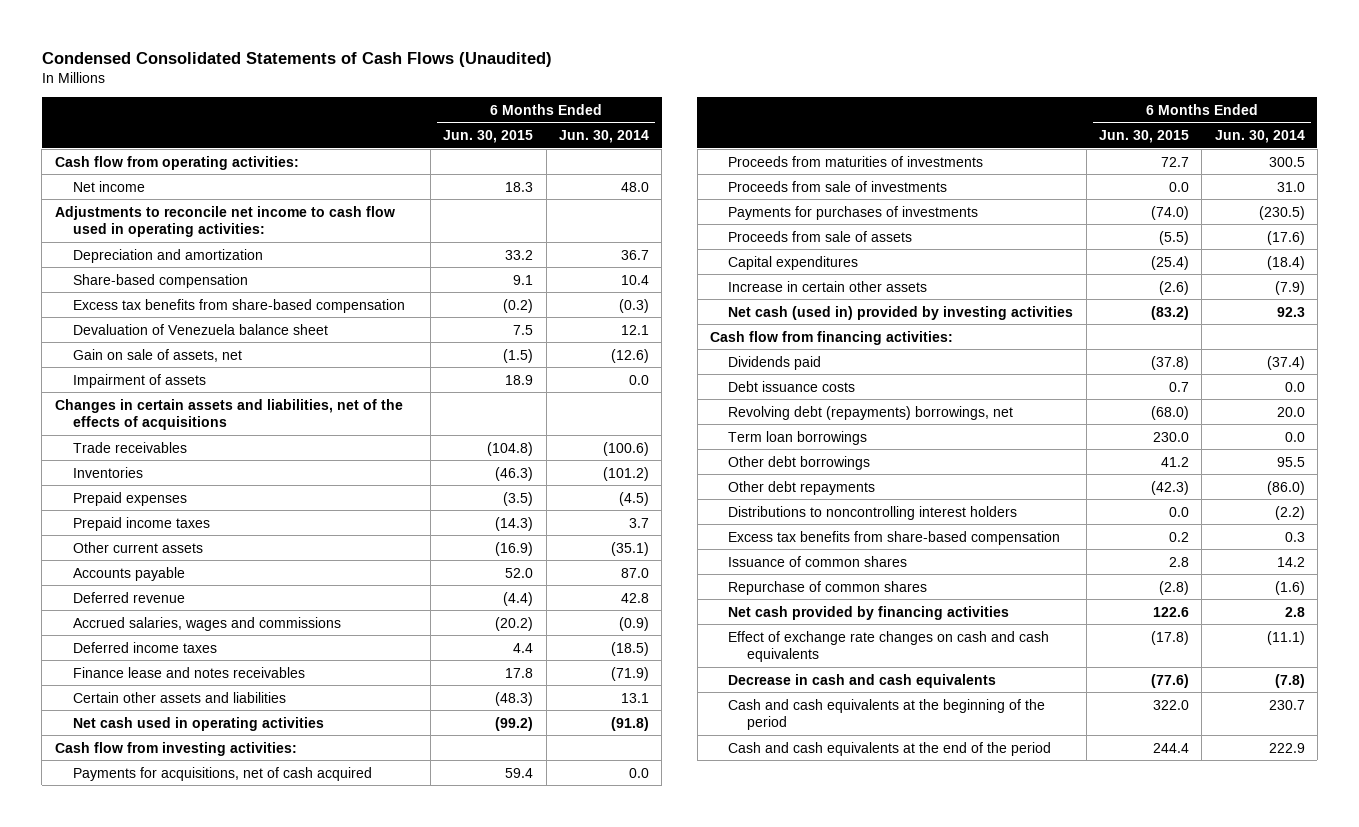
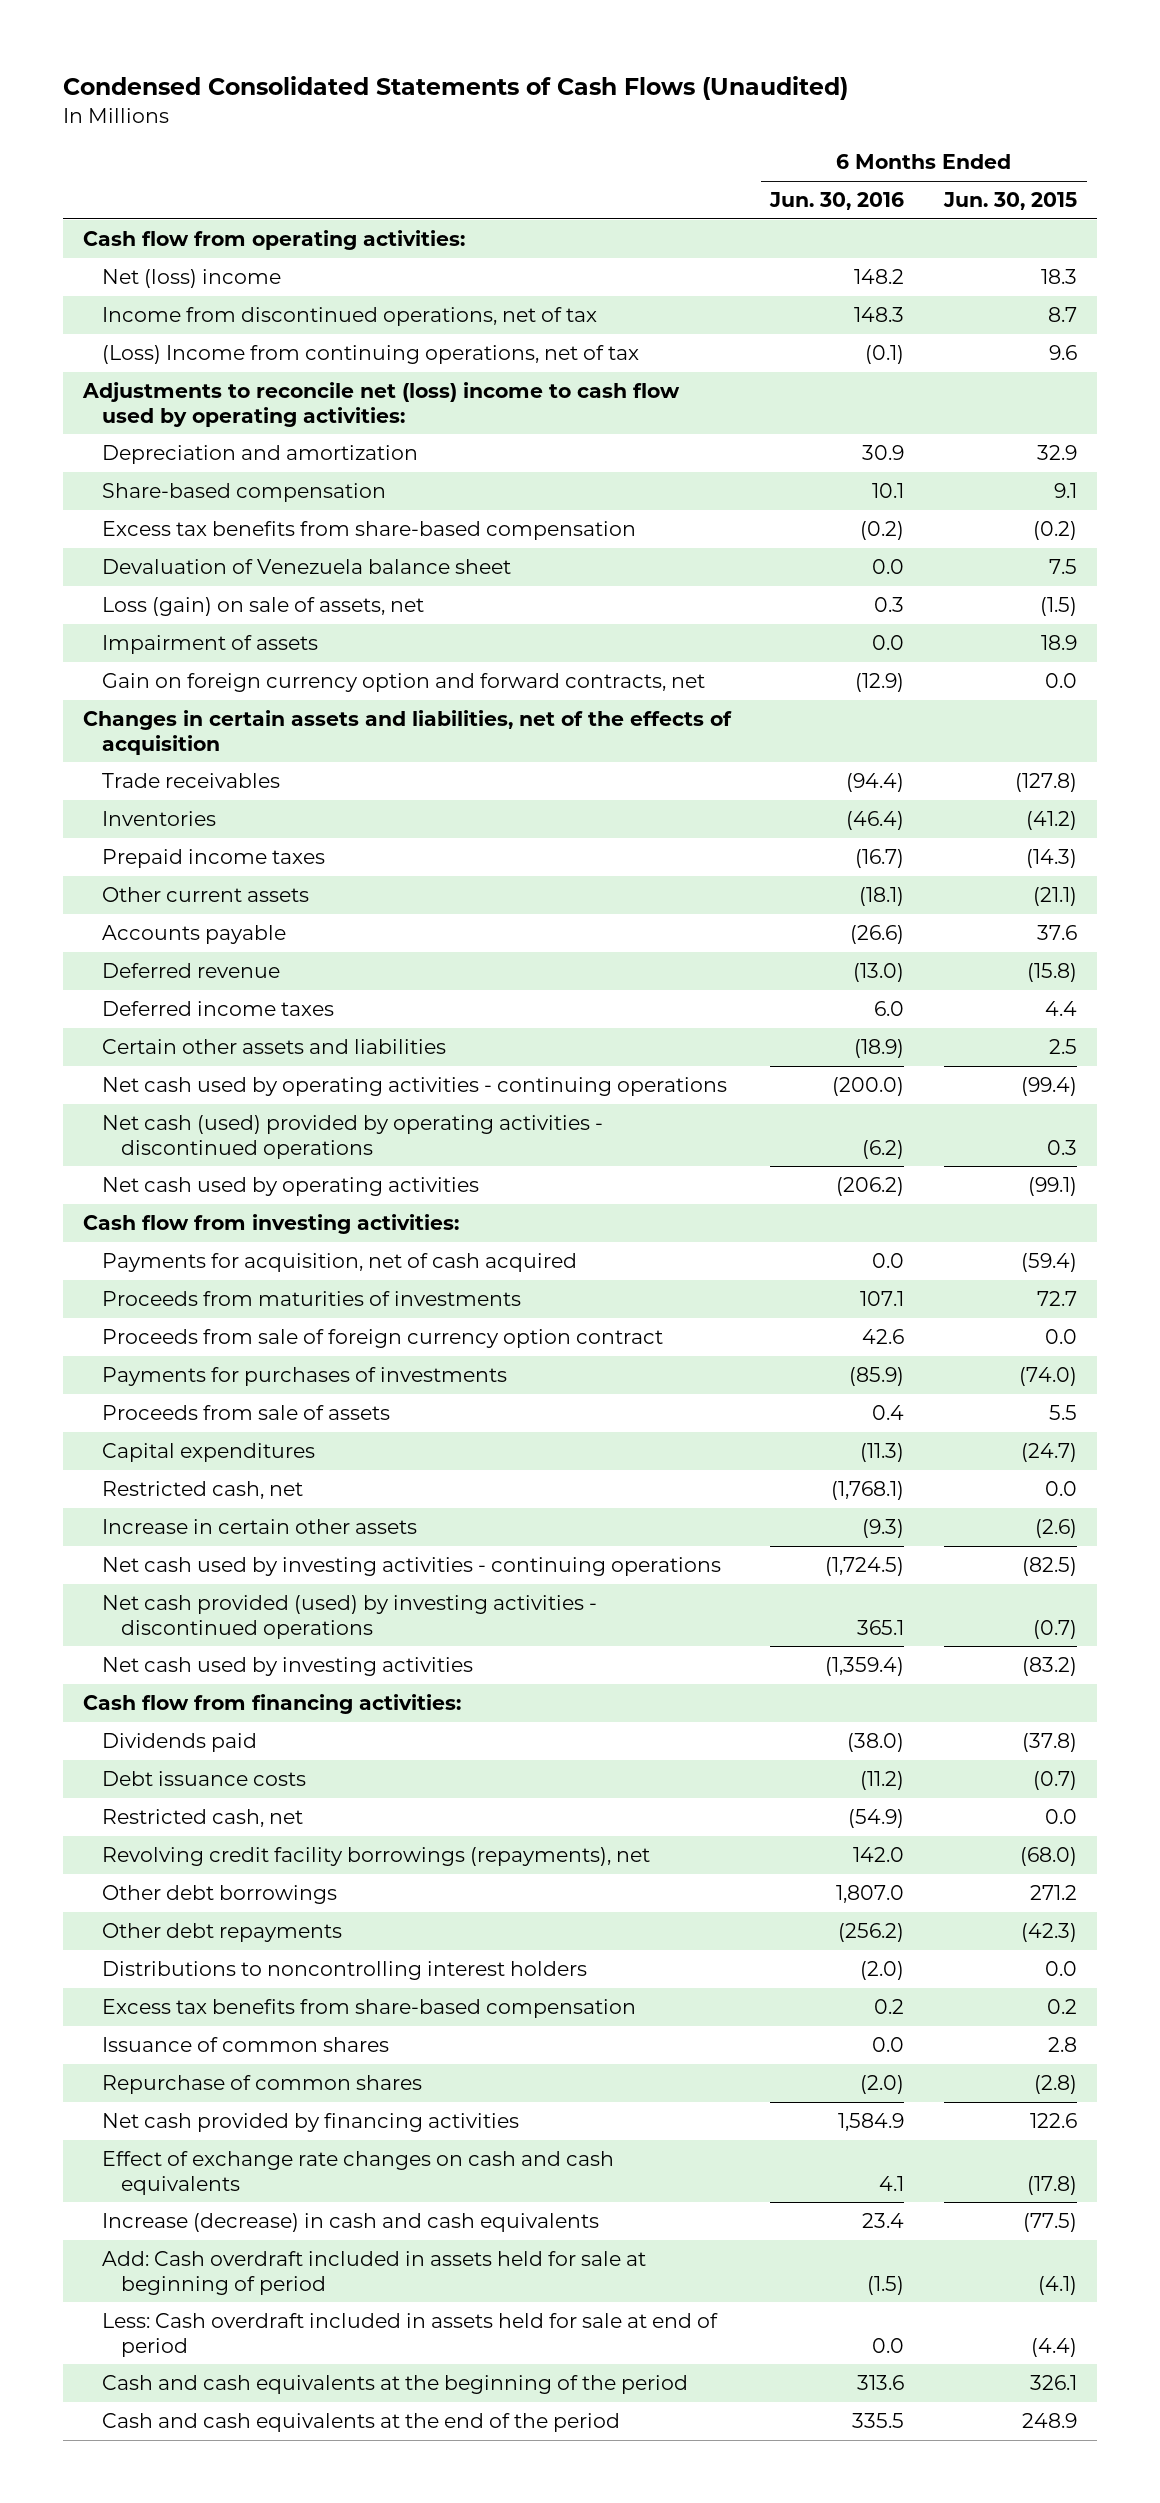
- | 6 Months Ended Jun. 30, 2015 | 6 Months Ended Jun. 30, 2014
+ | 6 Months Ended Jun. 30, 2016 | 6 Months Ended Jun. 30, 2015
- Net income | 18.3 | 48.0
- Adjustments to reconcile net income to cash flow used in operating activities:
- Depreciation and amortization | 33.2 | 36.7
+ Net (loss) income | 148.2 | 18.3
+ Income from discontinued operations, net of tax | 148.3 | 8.7
+ (Loss) Income from continuing operations, net of tax | (0.1) | 9.6
+ Adjustments to reconcile net (loss) income to cash flow used by operating activities:
+ Depreciation and amortization | 30.9 | 32.9
- Gain on sale of assets, net | (1.5) | (12.6)
+ Loss (gain) on sale of assets, net | 0.3 | (1.5)
- Changes in certain assets and liabilities, net of the effects of acquisitions
- Trade receivables | (104.8) | (100.6)
- Inventories | (46.3) | (101.2)
- Prepaid expenses | (3.5) | (4.5)
+ Gain on foreign currency option and forward contracts, net | (12.9) | 0.0
+ Changes in certain assets and liabilities, net of the effects of acquisition
+ Trade receivables | (94.4) | (127.8)
+ Inventories | (46.4) | (41.2)
- Other current assets | (16.9) | (35.1)
- Accounts payable | 52.0 | 87.0
- Deferred revenue | (4.4) | 42.8
- Accrued salaries, wages and commissions | (20.2) | (0.9)
+ Other current assets | (18.1) | (21.1)
+ Accounts payable | (26.6) | 37.6
+ Deferred revenue | (13.0) | (15.8)
- Finance lease and notes receivables | 17.8 | (71.9)
- Certain other assets and liabilities | (48.3) | 13.1
- Net cash used in operating activities | (99.2) | (91.8)
+ Certain other assets and liabilities | (18.9) | 2.5
+ Net cash used by operating activities - continuing operations | (200.0) | (99.4)
+ Net cash (used) provided by operating activities - discontinued operations | (6.2) | 0.3
+ Net cash used by operating activities | (206.2) | (99.1)
- Payments for acquisitions, net of cash acquired | 59.4 | 0.0
+ Payments for acquisition, net of cash acquired | 0.0 | (59.4)
- Proceeds from sale of investments | 0.0 | 31.0
+ Proceeds from sale of foreign currency option contract | 42.6 | 0.0
- Proceeds from sale of assets | (5.5) | (17.6)
- Capital expenditures | (25.4) | (18.4)
+ Proceeds from sale of assets | 0.4 | 5.5
+ Capital expenditures | (11.3) | (24.7)
+ Restricted cash, net | (1,768.1) | 0.0
- Net cash (used in) provided by investing activities | (83.2) | 92.3
+ Net cash used by investing activities - continuing operations | (1,724.5) | (82.5)
+ Net cash provided (used) by investing activities - discontinued operations | 365.1 | (0.7)
+ Net cash used by investing activities | (1,359.4) | (83.2)
- Debt issuance costs | 0.7 | 0.0
- Revolving debt (repayments) borrowings, net | (68.0) | 20.0
- Term loan borrowings | 230.0 | 0.0
- Other debt borrowings | 41.2 | 95.5
+ Debt issuance costs | (11.2) | (0.7)
+ Restricted cash, net | (54.9) | 0.0
+ Revolving credit facility borrowings (repayments), net | 142.0 | (68.0)
+ Other debt borrowings | 1,807.0 | 271.2
- Decrease in cash and cash equivalents | (77.6) | (7.8)
- Cash and cash equivalents at the beginning of the period | 322.0 | 230.7
- Cash and cash equivalents at the end of the period | 244.4 | 222.9
+ Increase (decrease) in cash and cash equivalents | 23.4 | (77.5)
+ Add: Cash overdraft included in assets held for sale at beginning of period | (1.5) | (4.1)
+ Less: Cash overdraft included in assets held for sale at end of period | 0.0 | (4.4)
+ Cash and cash equivalents at the beginning of the period | 313.6 | 326.1
+ Cash and cash equivalents at the end of the period | 335.5 | 248.9

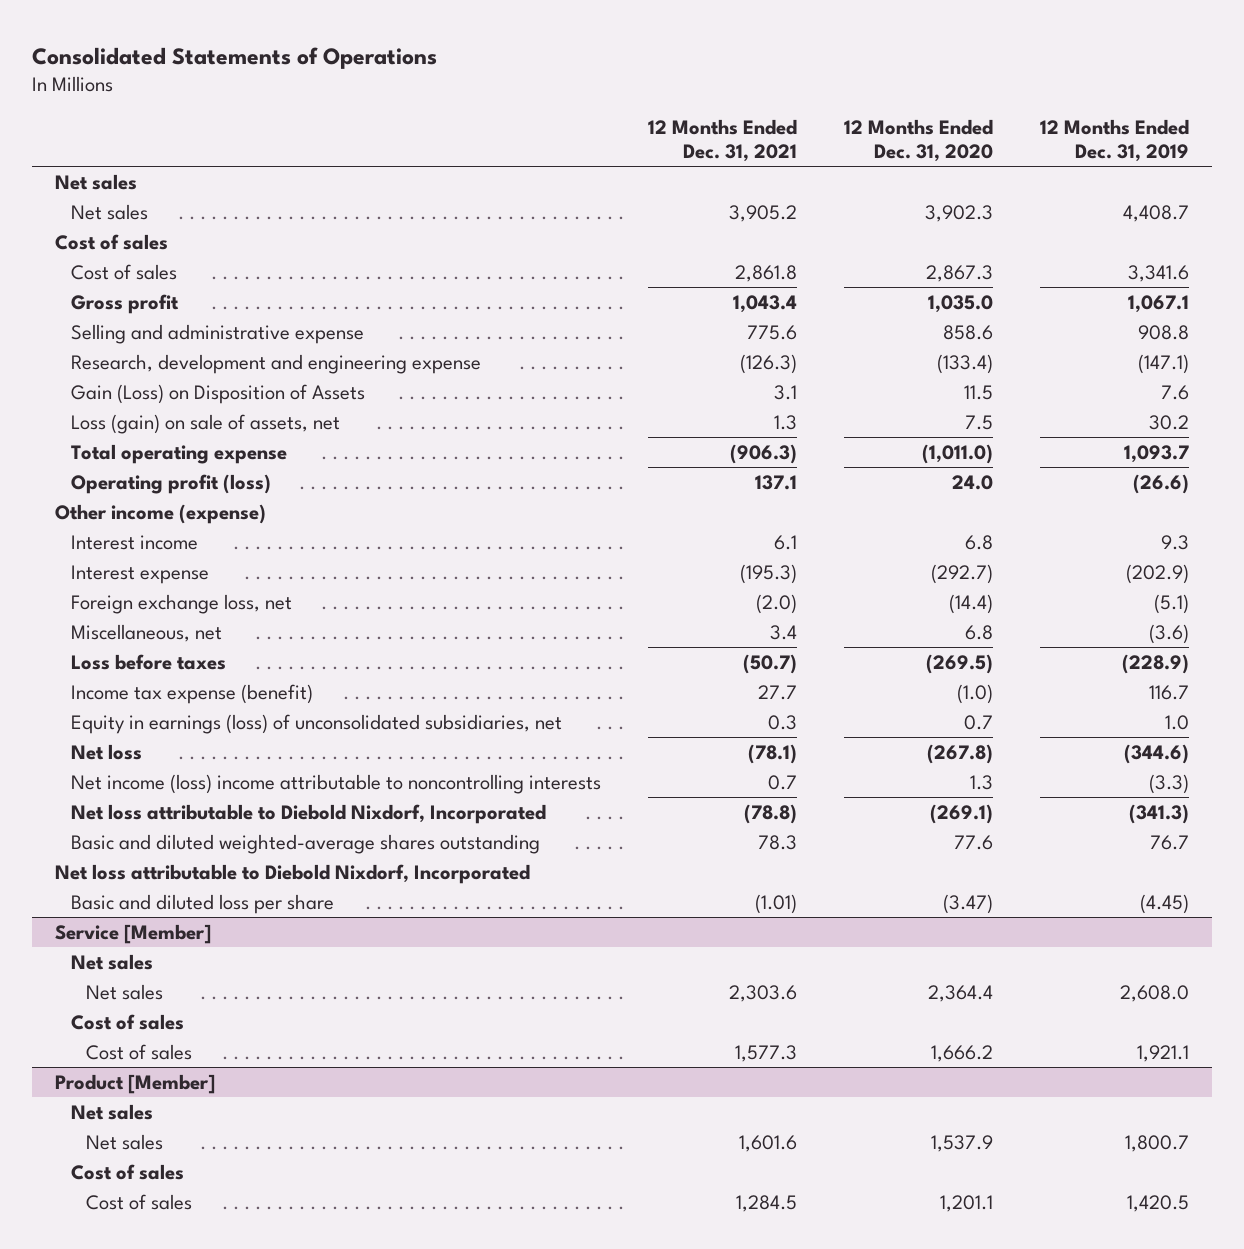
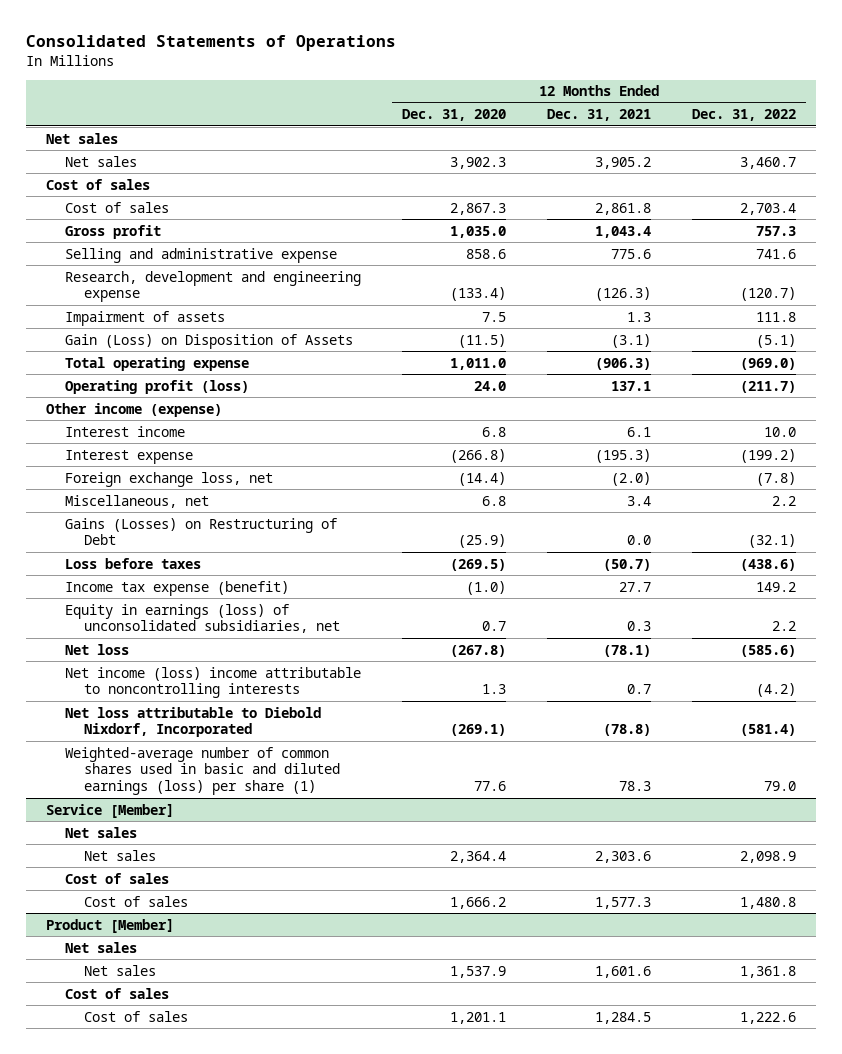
- | 12 Months Ended Dec. 31, 2021 | 12 Months Ended Dec. 31, 2020 | 12 Months Ended Dec. 31, 2019
+ | 12 Months Ended Dec. 31, 2020 | 12 Months Ended Dec. 31, 2021 | 12 Months Ended Dec. 31, 2022
- Gain (Loss) on Disposition of Assets | 3.1 | 11.5 | 7.6
- Loss (gain) on sale of assets, net | 1.3 | 7.5 | 30.2
- Total operating expense | (906.3) | (1,011.0) | 1,093.7
+ Impairment of assets | 7.5 | 1.3 | 111.8
+ Gain (Loss) on Disposition of Assets | (11.5) | (3.1) | (5.1)
+ Total operating expense | 1,011.0 | (906.3) | (969.0)
- Interest expense | (195.3) | (292.7) | (202.9)
+ Interest expense | (266.8) | (195.3) | (199.2)
+ Gains (Losses) on Restructuring of Debt | (25.9) | 0.0 | (32.1)
- Basic and diluted weighted-average shares outstanding | 78.3 | 77.6 | 76.7
- Net loss attributable to Diebold Nixdorf, Incorporated
- Basic and diluted loss per share | (1.01) | (3.47) | (4.45)
+ Weighted-average number of common shares used in basic and diluted earnings (loss) per share (1) | 77.6 | 78.3 | 79.0

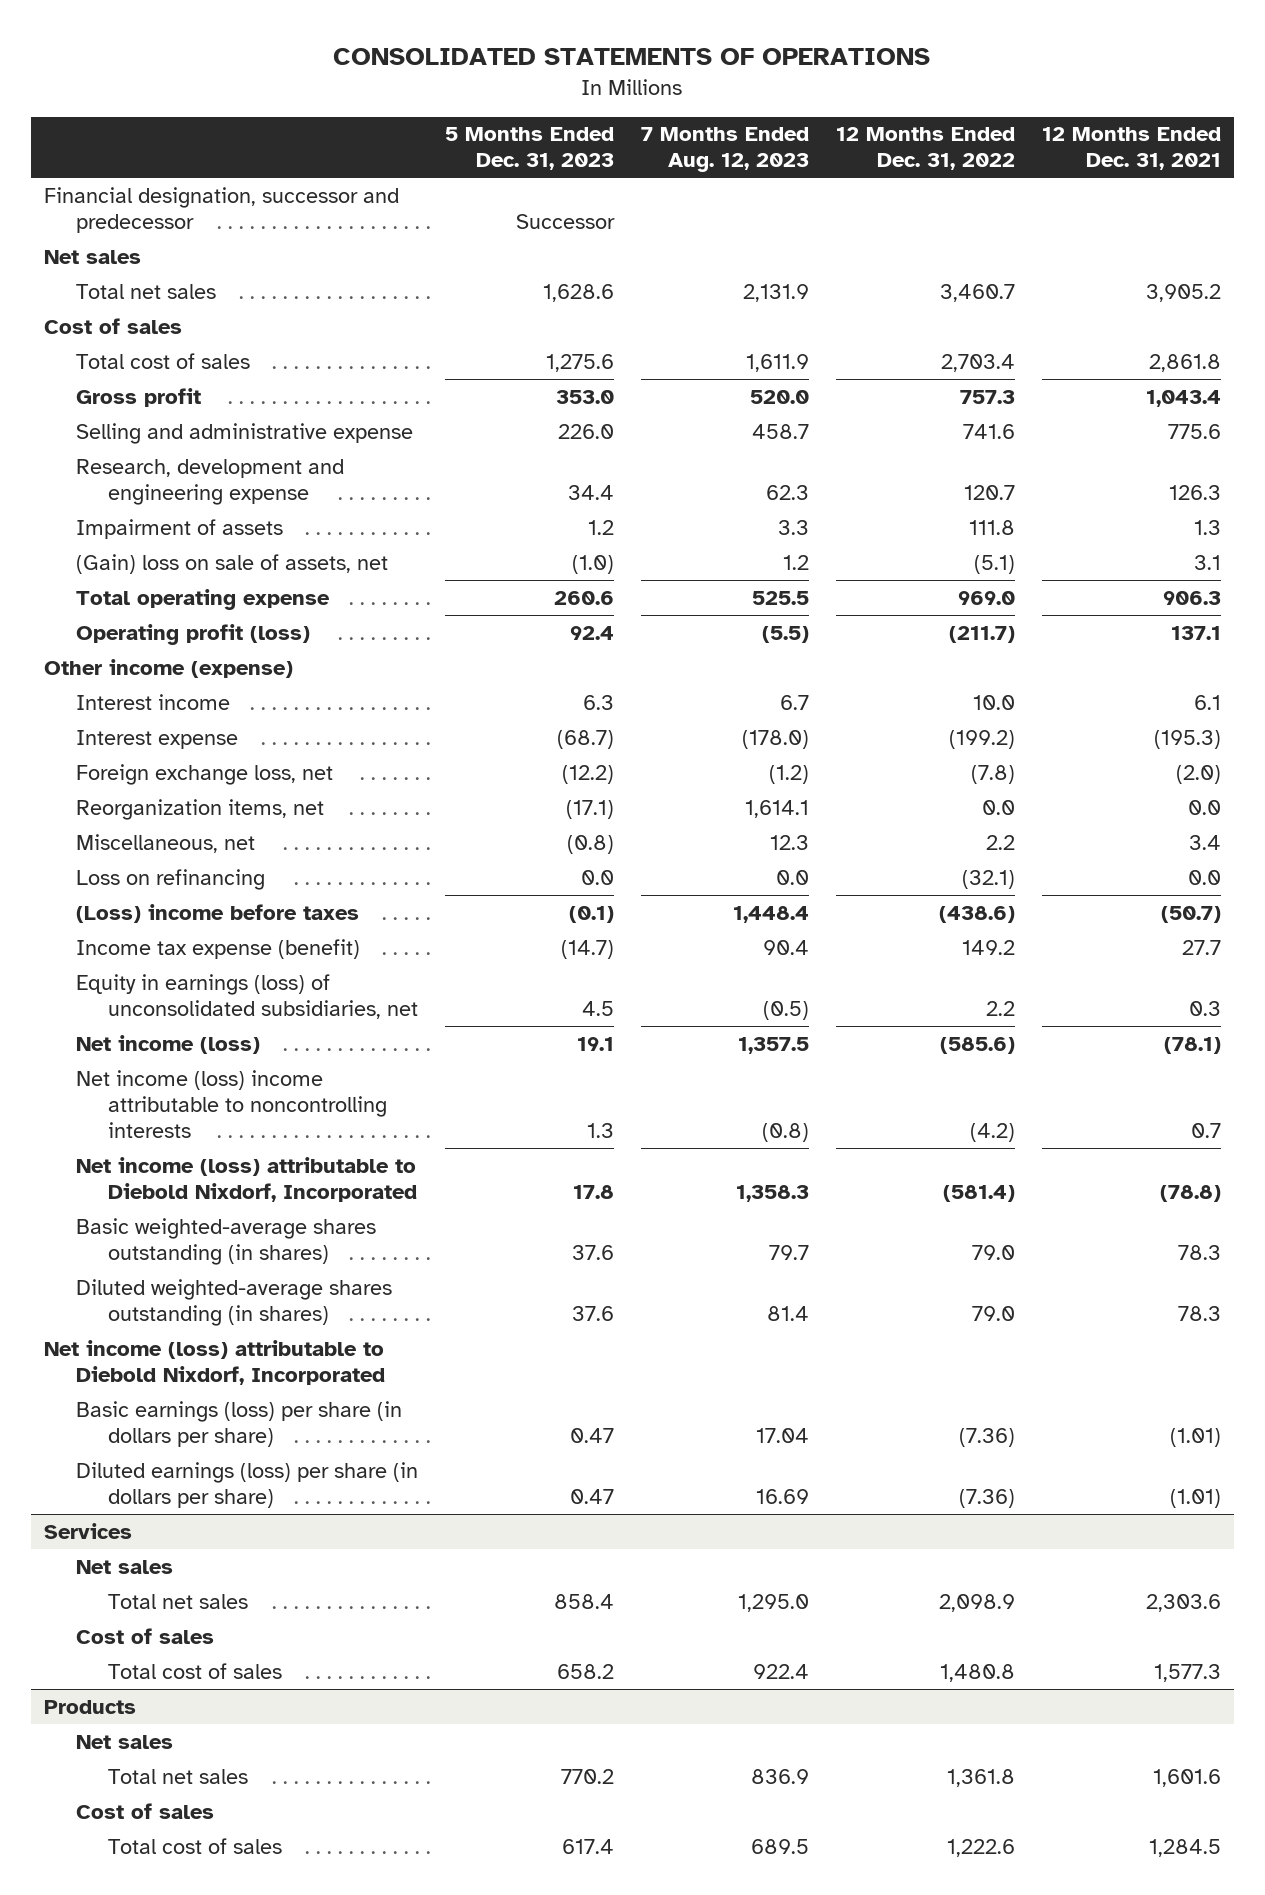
- Consolidated Statements of Operations
+ CONSOLIDATED STATEMENTS OF OPERATIONS
- | 12 Months Ended Dec. 31, 2020 | 12 Months Ended Dec. 31, 2021 | 12 Months Ended Dec. 31, 2022
+ | 5 Months Ended Dec. 31, 2023 | 7 Months Ended Aug. 12, 2023 | 12 Months Ended Dec. 31, 2022 | 12 Months Ended Dec. 31, 2021
+ Financial designation, successor and predecessor | Successor | | |
- Net sales | 3,902.3 | 3,905.2 | 3,460.7
+ Total net sales | 1,628.6 | 2,131.9 | 3,460.7 | 3,905.2
- Cost of sales | 2,867.3 | 2,861.8 | 2,703.4
+ Total cost of sales | 1,275.6 | 1,611.9 | 2,703.4 | 2,861.8
- Research, development and engineering expense | (133.4) | (126.3) | (120.7)
+ Research, development and engineering expense | 34.4 | 62.3 | 120.7 | 126.3
- Gain (Loss) on Disposition of Assets | (11.5) | (3.1) | (5.1)
- Total operating expense | 1,011.0 | (906.3) | (969.0)
+ (Gain) loss on sale of assets, net | (1.0) | 1.2 | (5.1) | 3.1
+ Total operating expense | 260.6 | 525.5 | 969.0 | 906.3
+ Reorganization items, net | (17.1) | 1,614.1 | 0.0 | 0.0
- Gains (Losses) on Restructuring of Debt | (25.9) | 0.0 | (32.1)
- Loss before taxes | (269.5) | (50.7) | (438.6)
+ Loss on refinancing | 0.0 | 0.0 | (32.1) | 0.0
+ (Loss) income before taxes | (0.1) | 1,448.4 | (438.6) | (50.7)
- Net loss | (267.8) | (78.1) | (585.6)
+ Net income (loss) | 19.1 | 1,357.5 | (585.6) | (78.1)
- Net loss attributable to Diebold Nixdorf, Incorporated | (269.1) | (78.8) | (581.4)
- Weighted-average number of common shares used in basic and diluted earnings (loss) per share (1) | 77.6 | 78.3 | 79.0
- Service [Member]
+ Net income (loss) attributable to Diebold Nixdorf, Incorporated | 17.8 | 1,358.3 | (581.4) | (78.8)
+ Basic weighted-average shares outstanding (in shares) | 37.6 | 79.7 | 79.0 | 78.3
+ Diluted weighted-average shares outstanding (in shares) | 37.6 | 81.4 | 79.0 | 78.3
+ Net income (loss) attributable to Diebold Nixdorf, Incorporated
+ Basic earnings (loss) per share (in dollars per share) | 0.47 | 17.04 | (7.36) | (1.01)
+ Diluted earnings (loss) per share (in dollars per share) | 0.47 | 16.69 | (7.36) | (1.01)
+ Services
- Net sales | 2,364.4 | 2,303.6 | 2,098.9
+ Total net sales | 858.4 | 1,295.0 | 2,098.9 | 2,303.6
- Cost of sales | 1,666.2 | 1,577.3 | 1,480.8
- Product [Member]
+ Total cost of sales | 658.2 | 922.4 | 1,480.8 | 1,577.3
+ Products
- Net sales | 1,537.9 | 1,601.6 | 1,361.8
+ Total net sales | 770.2 | 836.9 | 1,361.8 | 1,601.6
- Cost of sales | 1,201.1 | 1,284.5 | 1,222.6
+ Total cost of sales | 617.4 | 689.5 | 1,222.6 | 1,284.5

